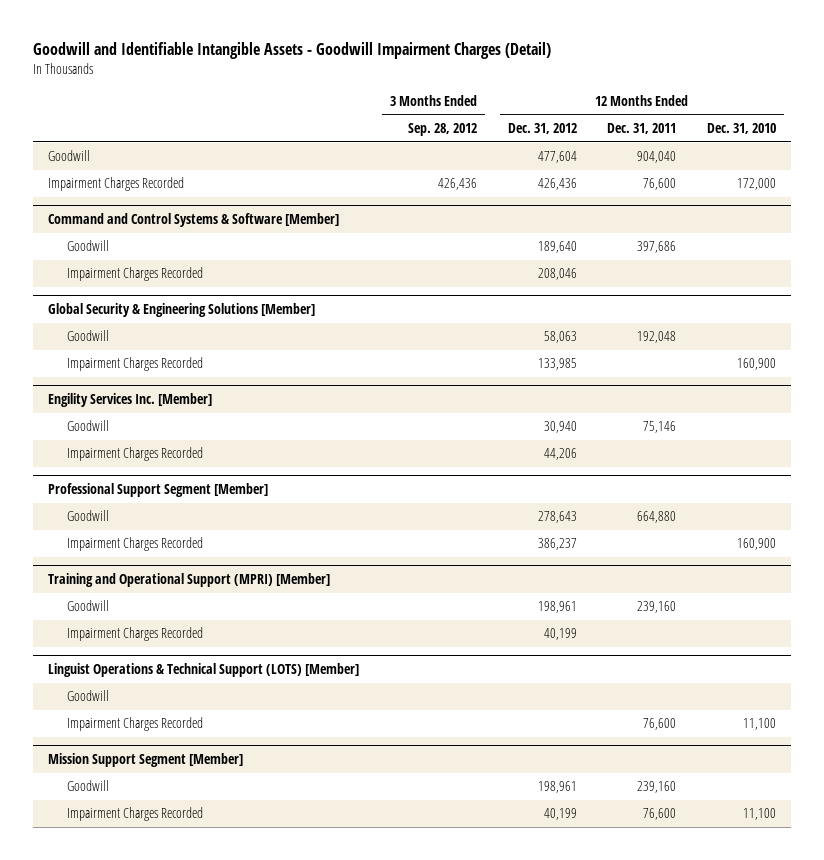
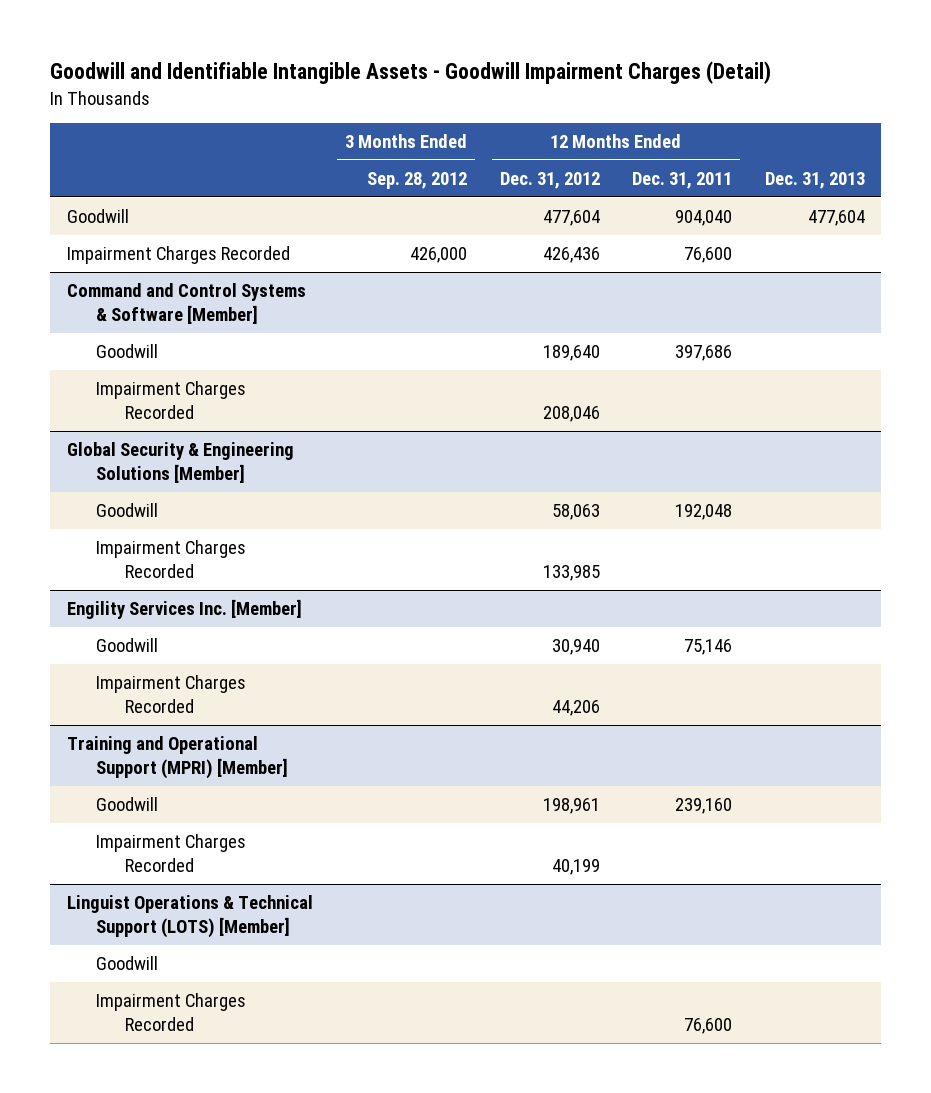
- | 3 Months Ended Sep. 28, 2012 | 12 Months Ended Dec. 31, 2012 | 12 Months Ended Dec. 31, 2011 | 12 Months Ended Dec. 31, 2010
+ | 3 Months Ended Sep. 28, 2012 | 12 Months Ended Dec. 31, 2012 | 12 Months Ended Dec. 31, 2011 | Dec. 31, 2013
- Impairment Charges Recorded | 426,436 | 426,436 | 76,600 | 172,000
+ Impairment Charges Recorded | 426,000 | 426,436 | 76,600 |
- Professional Support Segment [Member]
- Goodwill | | 278,643 | 664,880 |
- Impairment Charges Recorded | | 386,237 | | 160,900
- Mission Support Segment [Member]
- Goodwill | | 198,961 | 239,160 |
- Impairment Charges Recorded | | 40,199 | 76,600 | 11,100

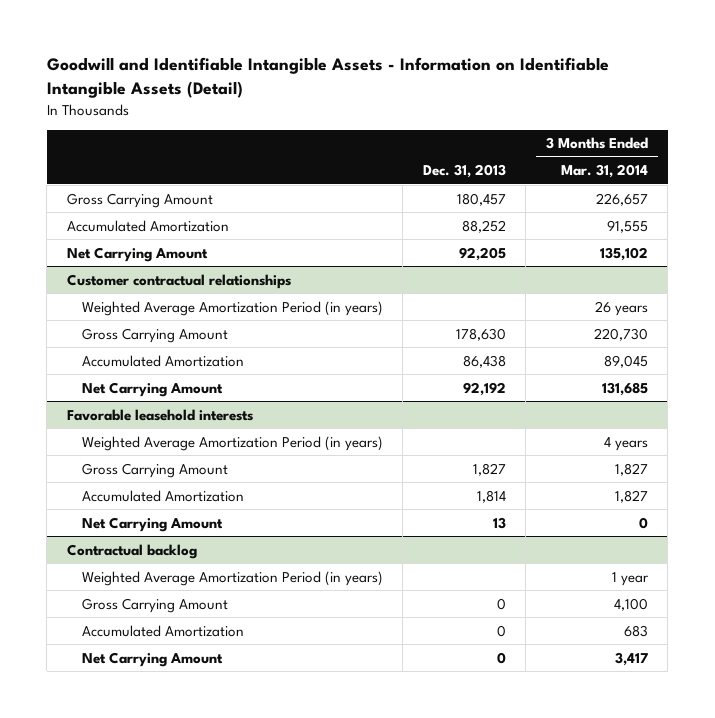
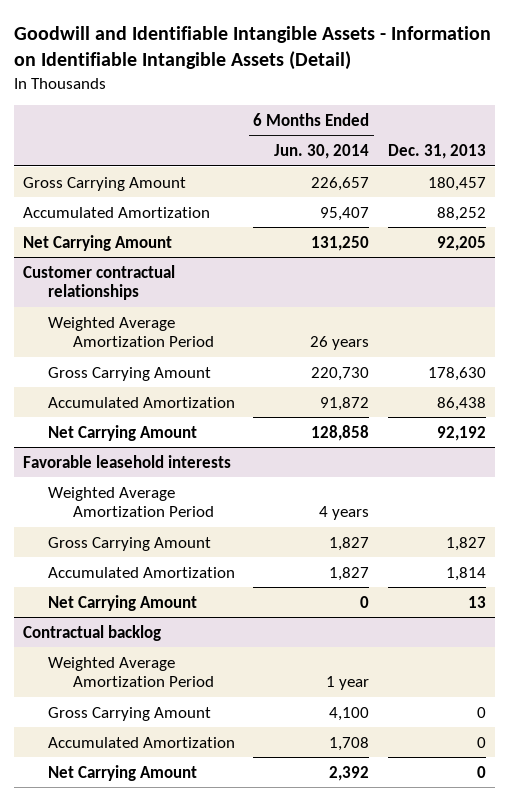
- | Dec. 31, 2013 | 3 Months Ended Mar. 31, 2014
+ | 6 Months Ended Jun. 30, 2014 | Dec. 31, 2013
@ Customer contractual relationships
- Weighted Average Amortization Period (in years) | | 26 years
+ Weighted Average Amortization Period | 26 years |
@ Favorable leasehold interests
- Weighted Average Amortization Period (in years) | | 4 years
+ Weighted Average Amortization Period | 4 years |
@ Contractual backlog
- Weighted Average Amortization Period (in years) | | 1 year
+ Weighted Average Amortization Period | 1 year |

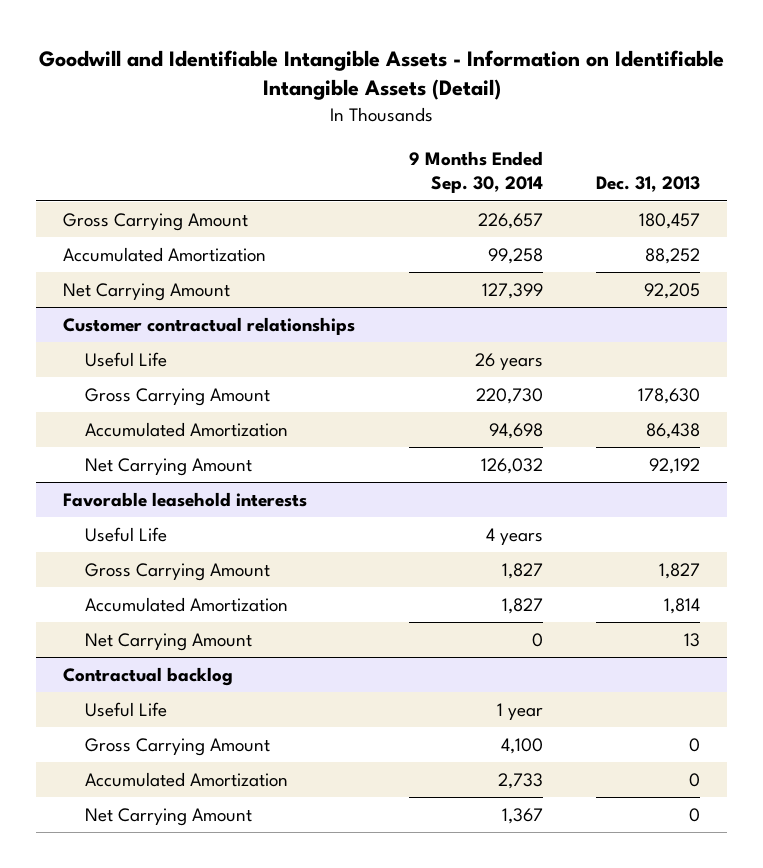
- | 6 Months Ended Jun. 30, 2014 | Dec. 31, 2013
+ | 9 Months Ended Sep. 30, 2014 | Dec. 31, 2013
@ Customer contractual relationships
- Weighted Average Amortization Period | 26 years |
+ Useful Life | 26 years |
@ Favorable leasehold interests
- Weighted Average Amortization Period | 4 years |
+ Useful Life | 4 years |
@ Contractual backlog
- Weighted Average Amortization Period | 1 year |
+ Useful Life | 1 year |

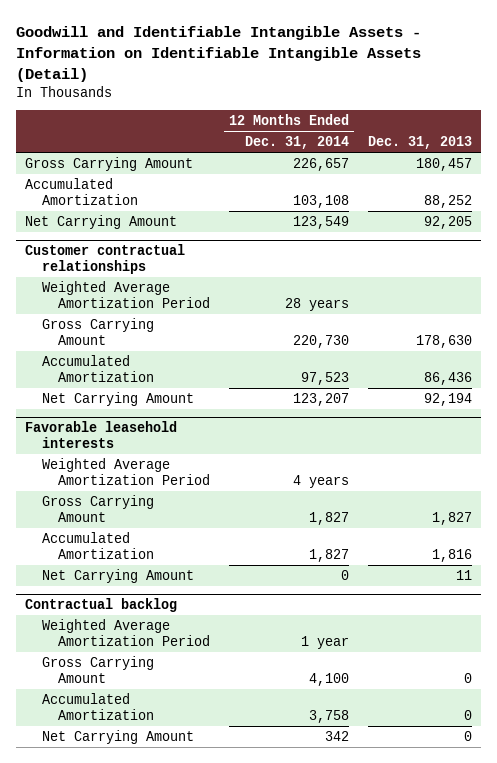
- | 9 Months Ended Sep. 30, 2014 | Dec. 31, 2013
+ | 12 Months Ended Dec. 31, 2014 | Dec. 31, 2013
@ Customer contractual relationships
- Useful Life | 26 years |
+ Weighted Average Amortization Period | 28 years |
- Accumulated Amortization | 94,698 | 86,438
- Net Carrying Amount | 126,032 | 92,192
+ Accumulated Amortization | 97,523 | 86,436
+ Net Carrying Amount | 123,207 | 92,194
@ Favorable leasehold interests
- Useful Life | 4 years |
+ Weighted Average Amortization Period | 4 years |
- Accumulated Amortization | 1,827 | 1,814
- Net Carrying Amount | 0 | 13
+ Accumulated Amortization | 1,827 | 1,816
+ Net Carrying Amount | 0 | 11
@ Contractual backlog
- Useful Life | 1 year |
+ Weighted Average Amortization Period | 1 year |

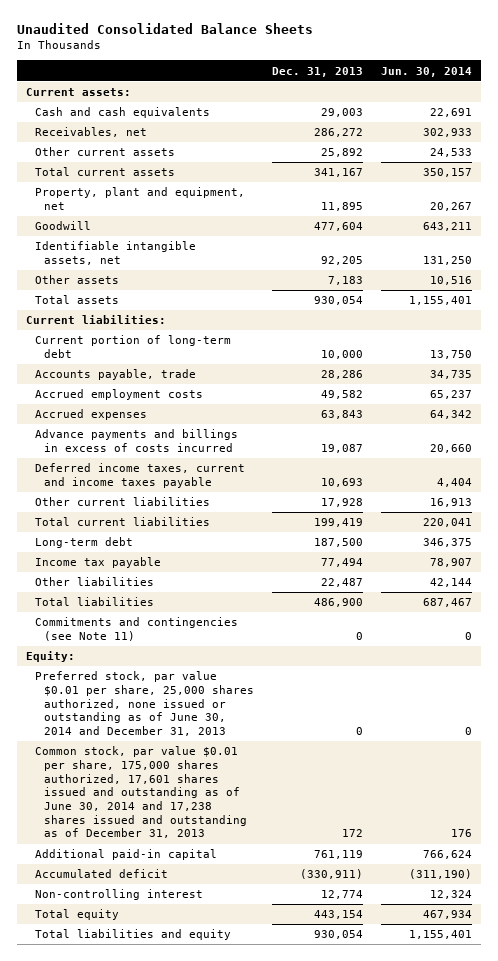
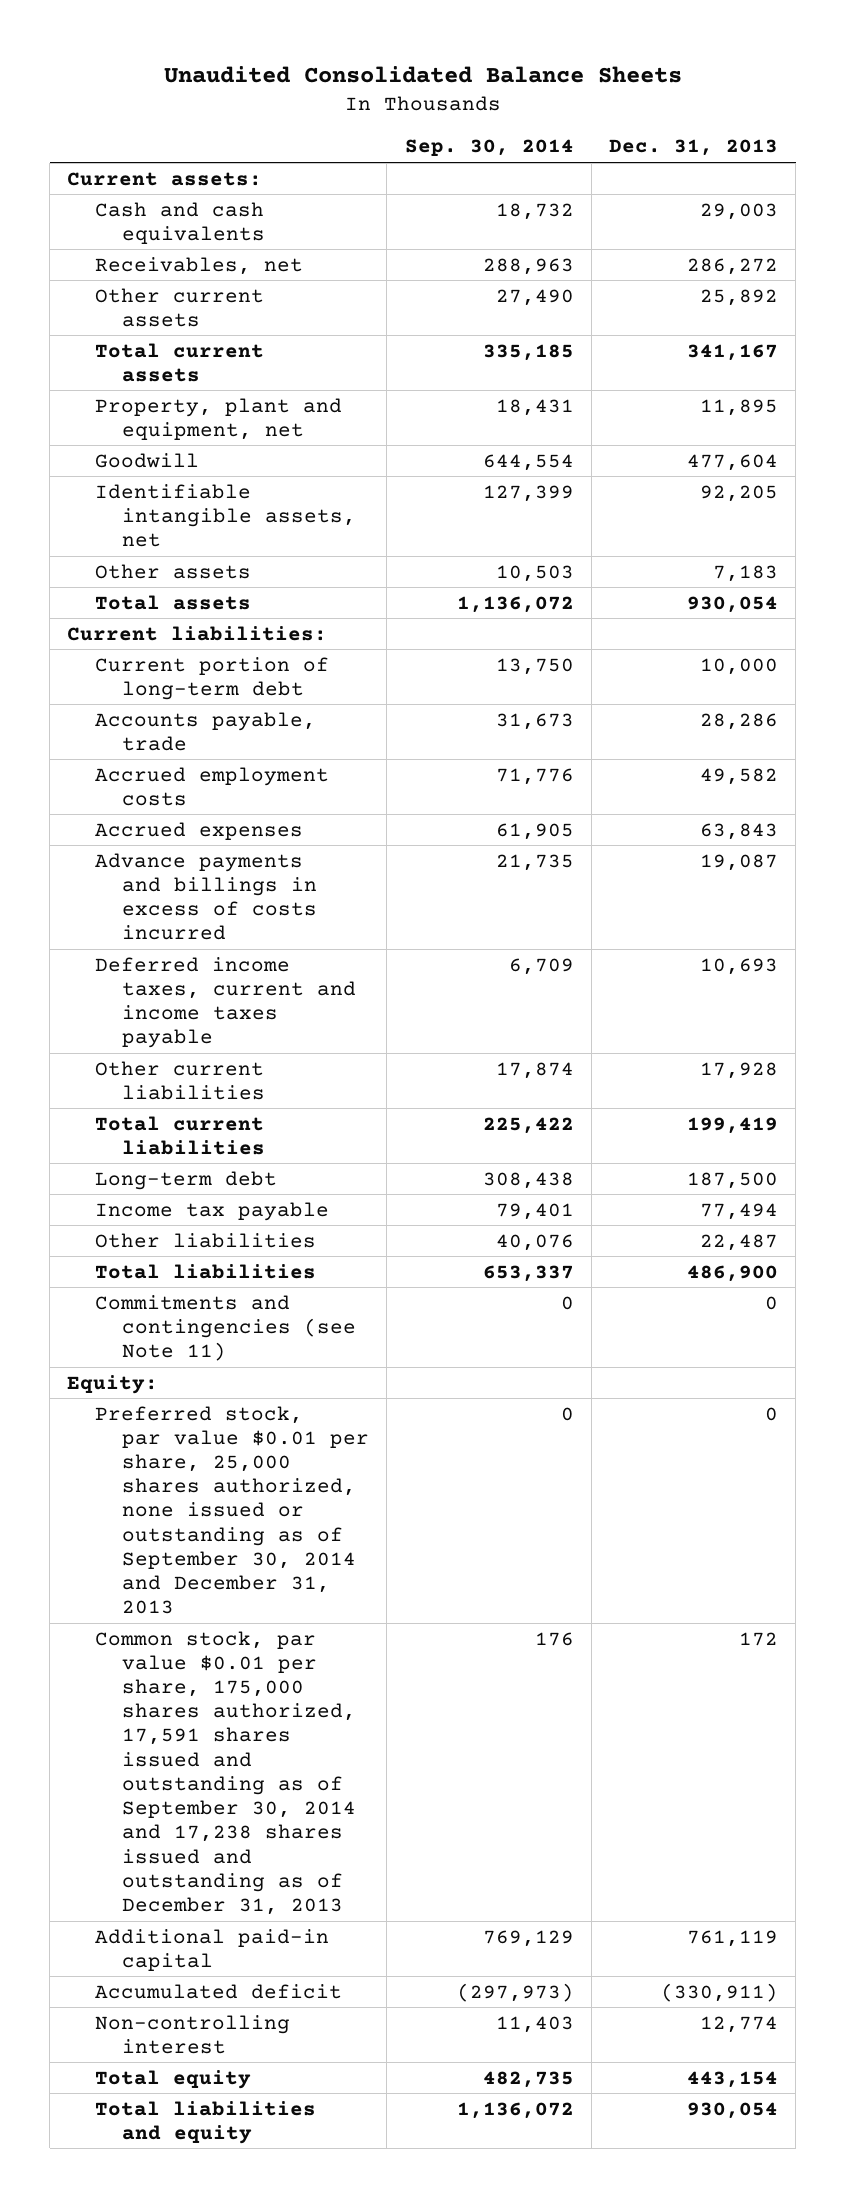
- | Dec. 31, 2013 | Jun. 30, 2014
+ | Sep. 30, 2014 | Dec. 31, 2013
- Preferred stock, par value $0.01 per share, 25,000 shares authorized, none issued or outstanding as of June 30, 2014 and December 31, 2013 | 0 | 0
- Common stock, par value $0.01 per share, 175,000 shares authorized, 17,601 shares issued and outstanding as of June 30, 2014 and 17,238 shares issued and outstanding as of December 31, 2013 | 172 | 176
+ Preferred stock, par value $0.01 per share, 25,000 shares authorized, none issued or outstanding as of September 30, 2014 and December 31, 2013 | 0 | 0
+ Common stock, par value $0.01 per share, 175,000 shares authorized, 17,591 shares issued and outstanding as of September 30, 2014 and 17,238 shares issued and outstanding as of December 31, 2013 | 176 | 172

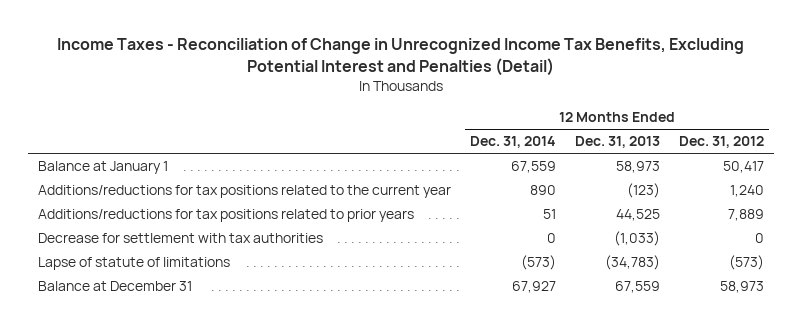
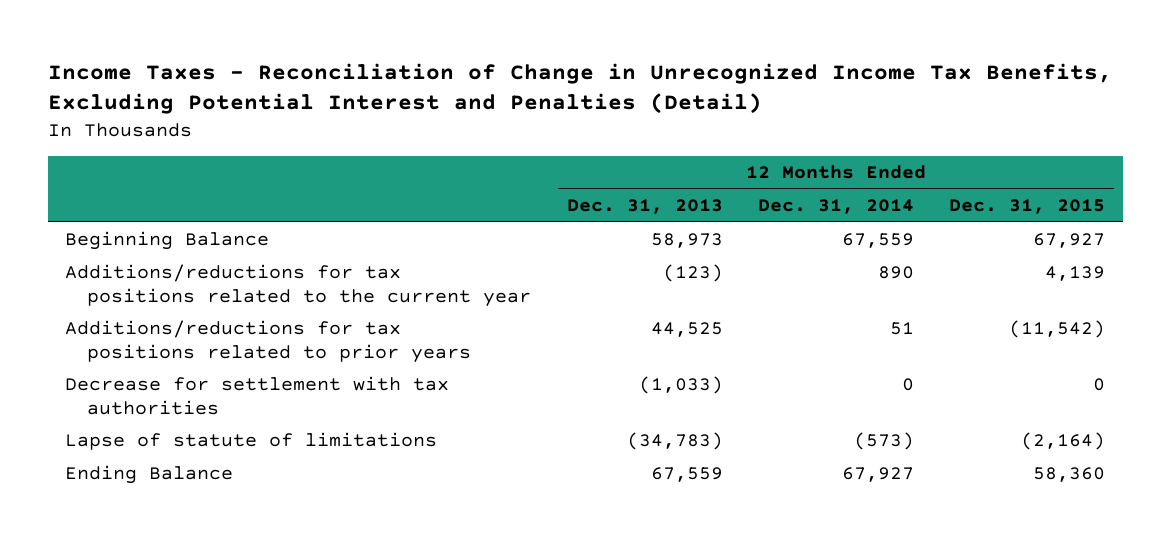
- | 12 Months Ended Dec. 31, 2014 | 12 Months Ended Dec. 31, 2013 | 12 Months Ended Dec. 31, 2012
+ | 12 Months Ended Dec. 31, 2013 | 12 Months Ended Dec. 31, 2014 | 12 Months Ended Dec. 31, 2015
- Balance at January 1 | 67,559 | 58,973 | 50,417
+ Beginning Balance | 58,973 | 67,559 | 67,927
- Balance at December 31 | 67,927 | 67,559 | 58,973
+ Ending Balance | 67,559 | 67,927 | 58,360

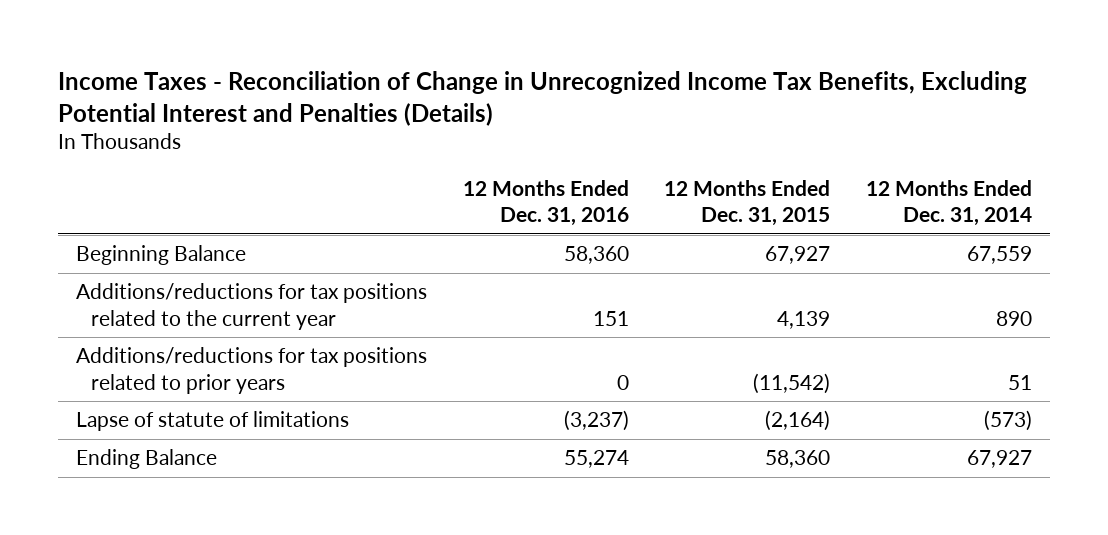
- Income Taxes - Reconciliation of Change in Unrecognized Income Tax Benefits, Excluding Potential Interest and Penalties (Detail)
+ Income Taxes - Reconciliation of Change in Unrecognized Income Tax Benefits, Excluding Potential Interest and Penalties (Details)
- | 12 Months Ended Dec. 31, 2013 | 12 Months Ended Dec. 31, 2014 | 12 Months Ended Dec. 31, 2015
+ | 12 Months Ended Dec. 31, 2016 | 12 Months Ended Dec. 31, 2015 | 12 Months Ended Dec. 31, 2014
- Decrease for settlement with tax authorities | (1,033) | 0 | 0

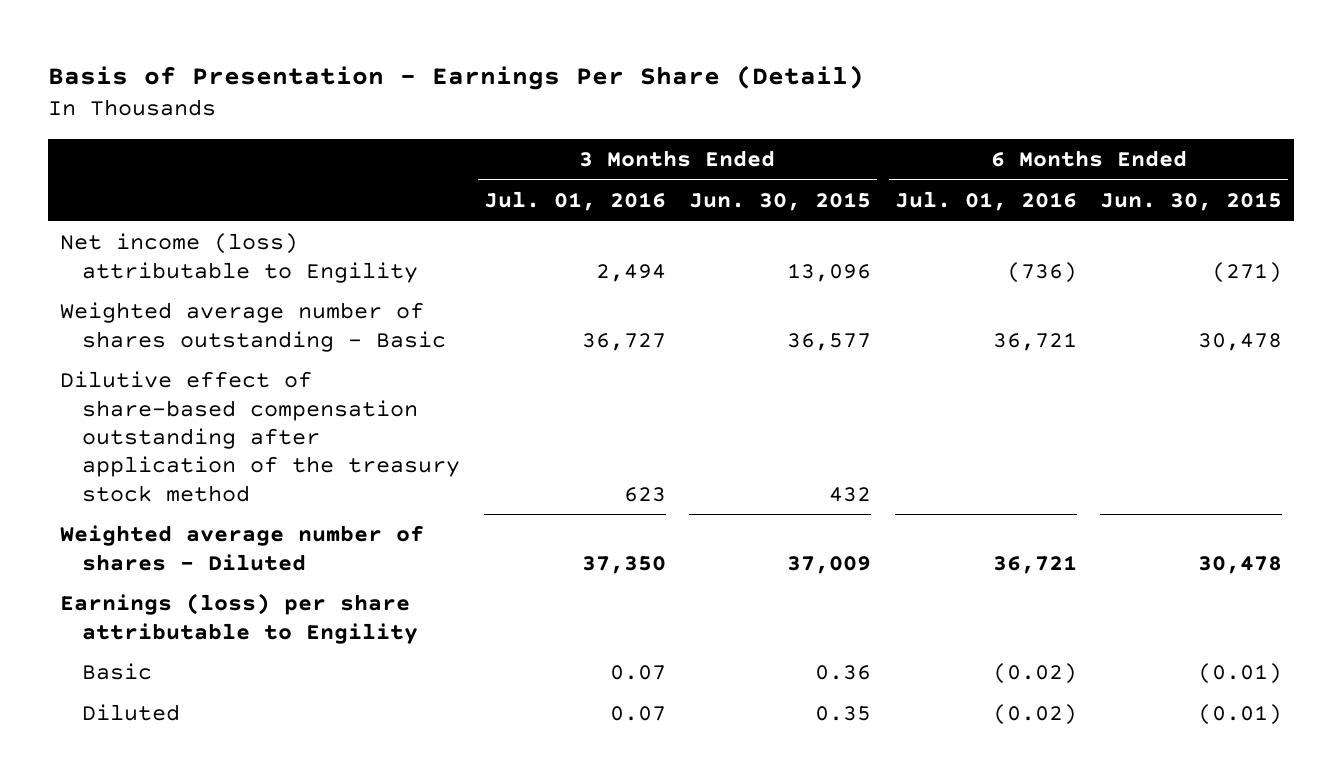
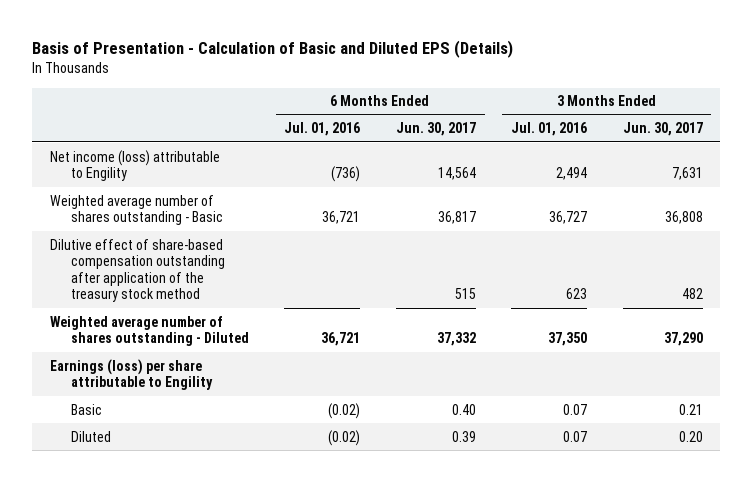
- Basis of Presentation - Earnings Per Share (Detail)
+ Basis of Presentation - Calculation of Basic and Diluted EPS (Details)
- | 3 Months Ended Jul. 01, 2016 | 3 Months Ended Jun. 30, 2015 | 6 Months Ended Jul. 01, 2016 | 6 Months Ended Jun. 30, 2015
+ | 6 Months Ended Jul. 01, 2016 | 6 Months Ended Jun. 30, 2017 | 3 Months Ended Jul. 01, 2016 | 3 Months Ended Jun. 30, 2017
- Weighted average number of shares - Diluted | 37,350 | 37,009 | 36,721 | 30,478
+ Weighted average number of shares outstanding - Diluted | 36,721 | 37,332 | 37,350 | 37,290

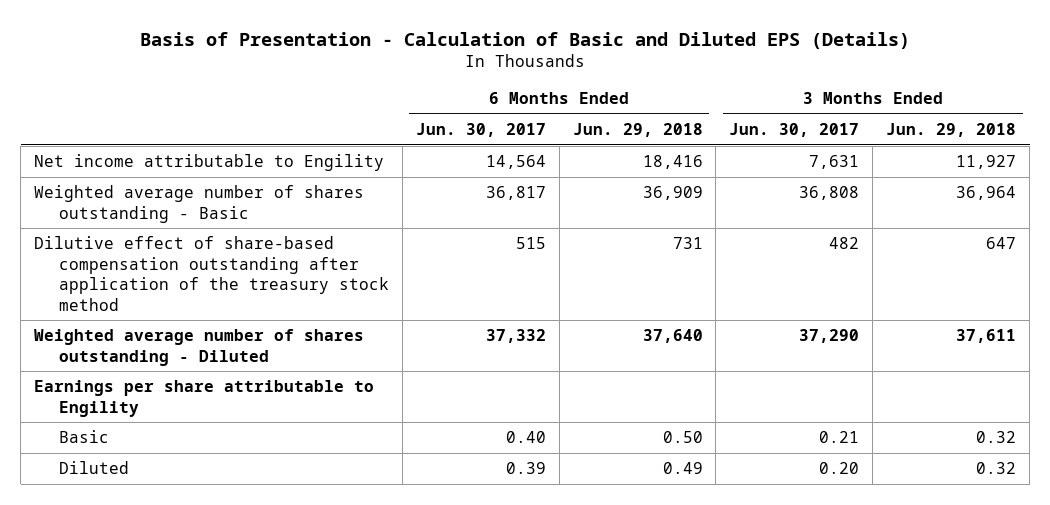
- | 6 Months Ended Jul. 01, 2016 | 6 Months Ended Jun. 30, 2017 | 3 Months Ended Jul. 01, 2016 | 3 Months Ended Jun. 30, 2017
+ | 6 Months Ended Jun. 30, 2017 | 6 Months Ended Jun. 29, 2018 | 3 Months Ended Jun. 30, 2017 | 3 Months Ended Jun. 29, 2018
- Net income (loss) attributable to Engility | (736) | 14,564 | 2,494 | 7,631
+ Net income attributable to Engility | 14,564 | 18,416 | 7,631 | 11,927
- Earnings (loss) per share attributable to Engility
+ Earnings per share attributable to Engility

